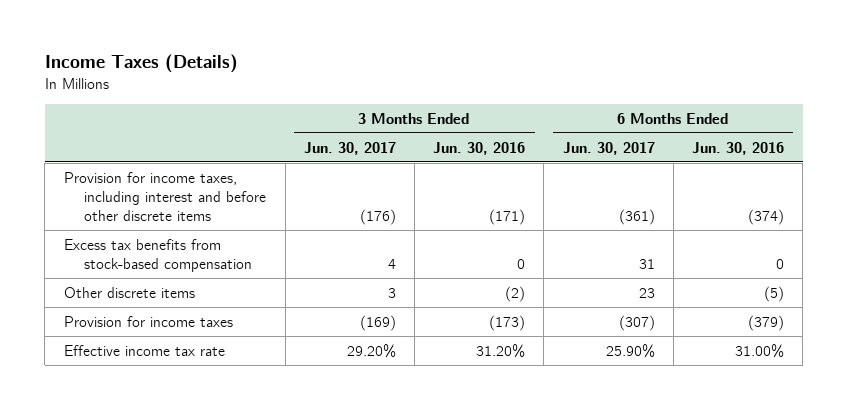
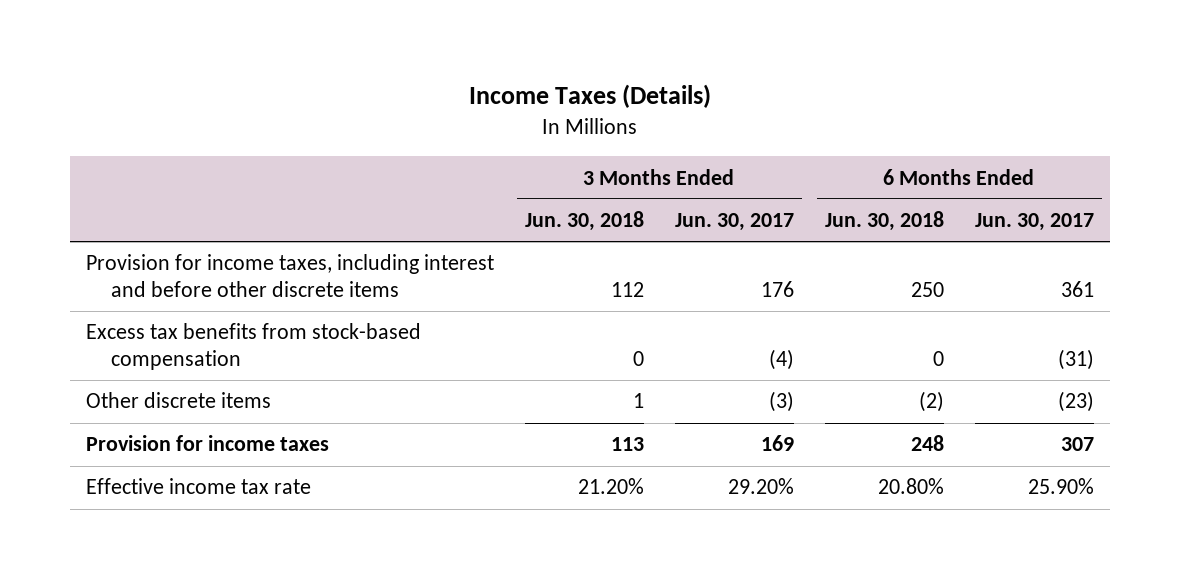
- | 3 Months Ended Jun. 30, 2017 | 3 Months Ended Jun. 30, 2016 | 6 Months Ended Jun. 30, 2017 | 6 Months Ended Jun. 30, 2016
+ | 3 Months Ended Jun. 30, 2018 | 3 Months Ended Jun. 30, 2017 | 6 Months Ended Jun. 30, 2018 | 6 Months Ended Jun. 30, 2017
- Provision for income taxes, including interest and before other discrete items | (176) | (171) | (361) | (374)
- Excess tax benefits from stock-based compensation | 4 | 0 | 31 | 0
- Other discrete items | 3 | (2) | 23 | (5)
- Provision for income taxes | (169) | (173) | (307) | (379)
+ Provision for income taxes, including interest and before other discrete items | 112 | 176 | 250 | 361
+ Excess tax benefits from stock-based compensation | 0 | (4) | 0 | (31)
+ Other discrete items | 1 | (3) | (2) | (23)
+ Provision for income taxes | 113 | 169 | 248 | 307

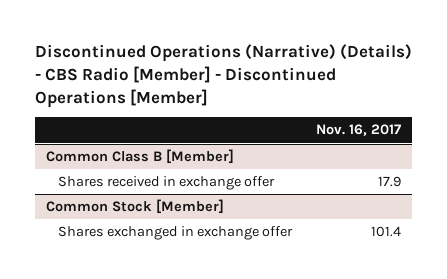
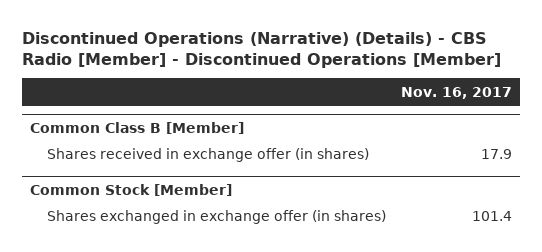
@ Common Class B [Member]
- Shares received in exchange offer | 17.9
+ Shares received in exchange offer (in shares) | 17.9
@ Common Stock [Member]
- Shares exchanged in exchange offer | 101.4
+ Shares exchanged in exchange offer (in shares) | 101.4

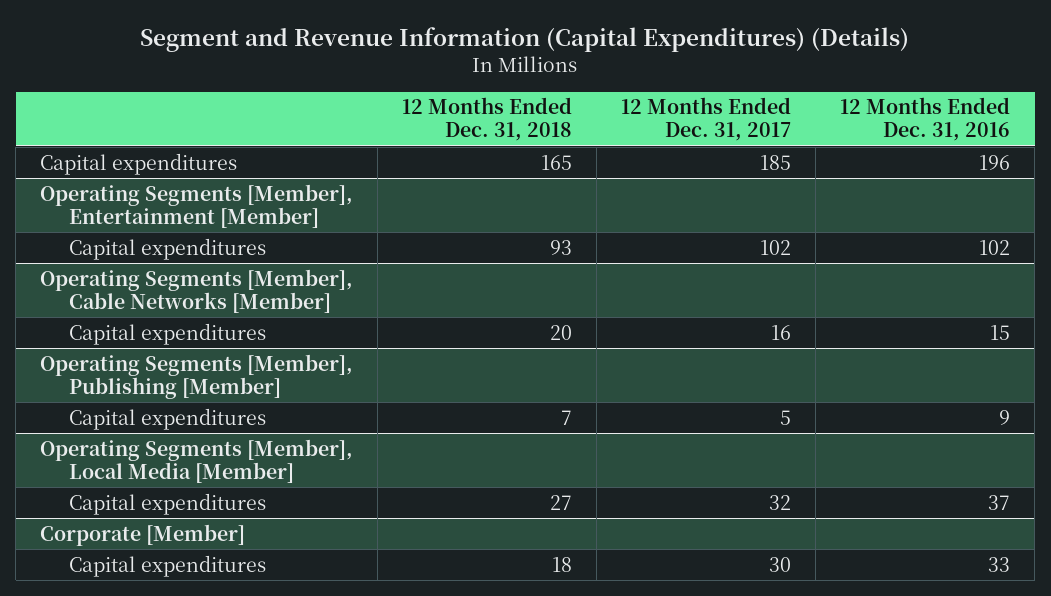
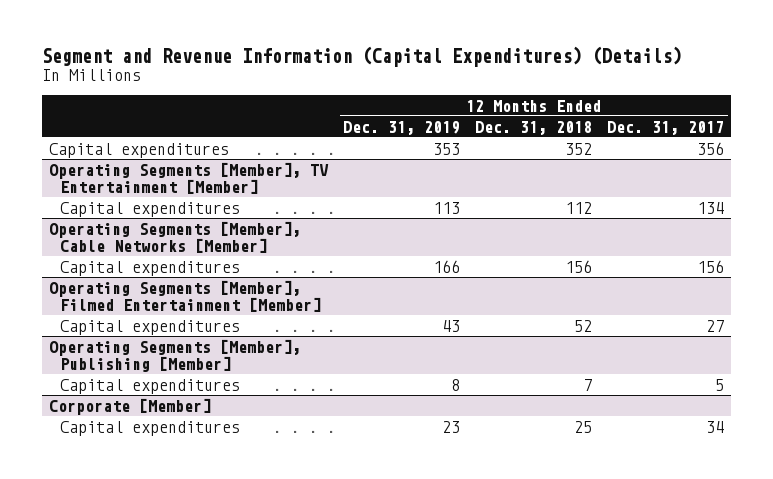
- | 12 Months Ended Dec. 31, 2018 | 12 Months Ended Dec. 31, 2017 | 12 Months Ended Dec. 31, 2016
+ | 12 Months Ended Dec. 31, 2019 | 12 Months Ended Dec. 31, 2018 | 12 Months Ended Dec. 31, 2017
- Capital expenditures | 165 | 185 | 196
- Operating Segments [Member], Entertainment [Member]
- Capital expenditures | 93 | 102 | 102
+ Capital expenditures | 353 | 352 | 356
+ Operating Segments [Member], TV Entertainment [Member]
+ Capital expenditures | 113 | 112 | 134
@ Operating Segments [Member], Cable Networks [Member]
- Capital expenditures | 20 | 16 | 15
+ Capital expenditures | 166 | 156 | 156
+ Operating Segments [Member], Filmed Entertainment [Member]
+ Capital expenditures | 43 | 52 | 27
- Operating Segments [Member], Local Media [Member]
- Capital expenditures | 27 | 32 | 37
@ Corporate [Member]
- Capital expenditures | 18 | 30 | 33
+ Capital expenditures | 23 | 25 | 34

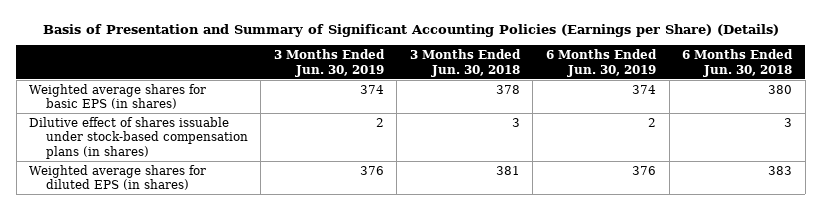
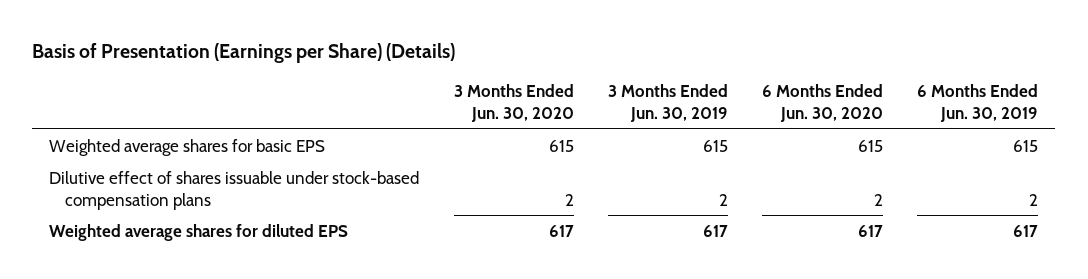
- Basis of Presentation and Summary of Significant Accounting Policies (Earnings per Share) (Details)
+ Basis of Presentation (Earnings per Share) (Details)
- | 3 Months Ended Jun. 30, 2019 | 3 Months Ended Jun. 30, 2018 | 6 Months Ended Jun. 30, 2019 | 6 Months Ended Jun. 30, 2018
+ | 3 Months Ended Jun. 30, 2020 | 3 Months Ended Jun. 30, 2019 | 6 Months Ended Jun. 30, 2020 | 6 Months Ended Jun. 30, 2019
- Weighted average shares for basic EPS (in shares) | 374 | 378 | 374 | 380
- Dilutive effect of shares issuable under stock-based compensation plans (in shares) | 2 | 3 | 2 | 3
- Weighted average shares for diluted EPS (in shares) | 376 | 381 | 376 | 383
+ Weighted average shares for basic EPS | 615 | 615 | 615 | 615
+ Dilutive effect of shares issuable under stock-based compensation plans | 2 | 2 | 2 | 2
+ Weighted average shares for diluted EPS | 617 | 617 | 617 | 617

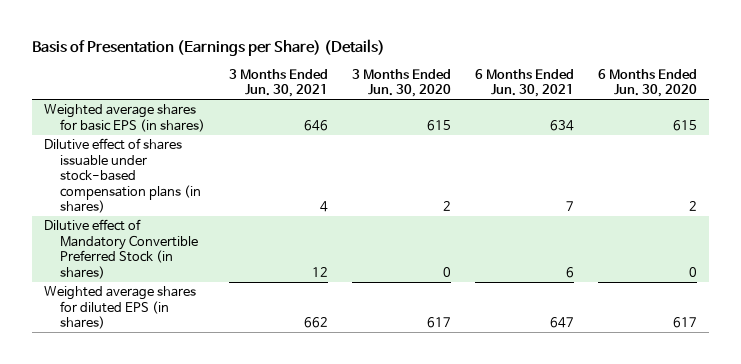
- | 3 Months Ended Jun. 30, 2020 | 3 Months Ended Jun. 30, 2019 | 6 Months Ended Jun. 30, 2020 | 6 Months Ended Jun. 30, 2019
+ | 3 Months Ended Jun. 30, 2021 | 3 Months Ended Jun. 30, 2020 | 6 Months Ended Jun. 30, 2021 | 6 Months Ended Jun. 30, 2020
- Weighted average shares for basic EPS | 615 | 615 | 615 | 615
- Dilutive effect of shares issuable under stock-based compensation plans | 2 | 2 | 2 | 2
- Weighted average shares for diluted EPS | 617 | 617 | 617 | 617
+ Weighted average shares for basic EPS (in shares) | 646 | 615 | 634 | 615
+ Dilutive effect of shares issuable under stock-based compensation plans (in shares) | 4 | 2 | 7 | 2
+ Dilutive effect of Mandatory Convertible Preferred Stock (in shares) | 12 | 0 | 6 | 0
+ Weighted average shares for diluted EPS (in shares) | 662 | 617 | 647 | 617

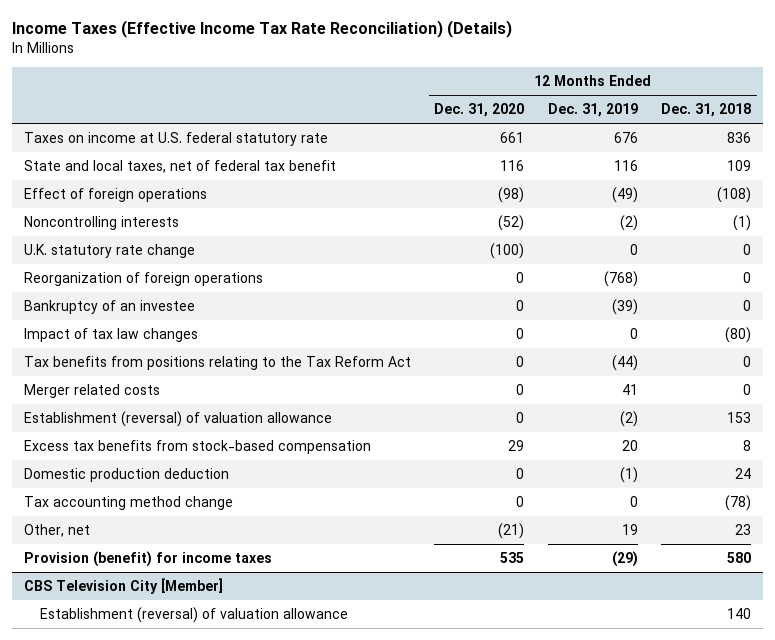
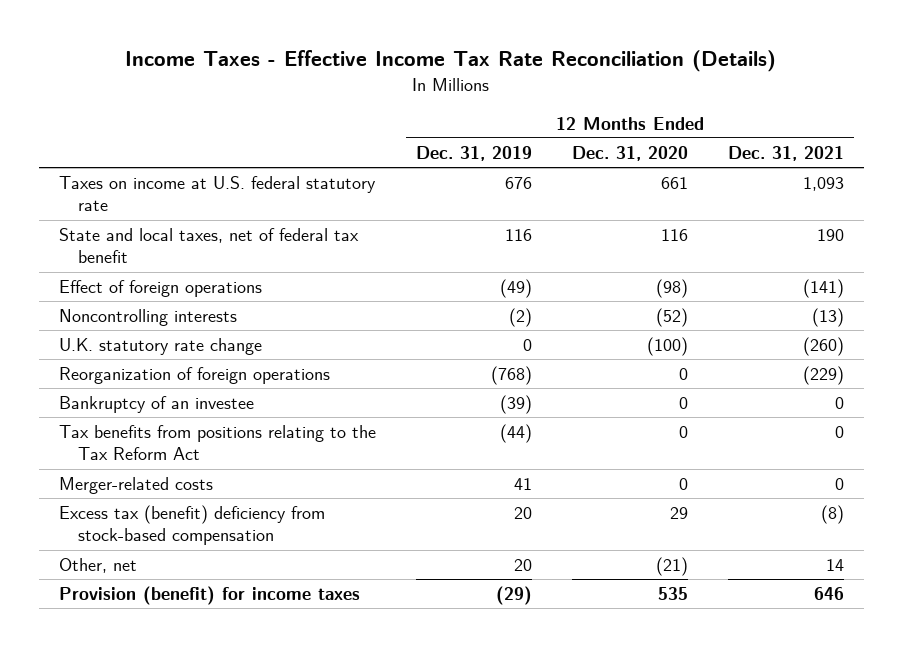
- Income Taxes (Effective Income Tax Rate Reconciliation) (Details)
+ Income Taxes - Effective Income Tax Rate Reconciliation (Details)
- | 12 Months Ended Dec. 31, 2020 | 12 Months Ended Dec. 31, 2019 | 12 Months Ended Dec. 31, 2018
+ | 12 Months Ended Dec. 31, 2019 | 12 Months Ended Dec. 31, 2020 | 12 Months Ended Dec. 31, 2021
- Impact of tax law changes | 0 | 0 | (80)
- Merger related costs | 0 | 41 | 0
- Establishment (reversal) of valuation allowance | 0 | (2) | 153
- Excess tax benefits from stock-based compensation | 29 | 20 | 8
- Domestic production deduction | 0 | (1) | 24
- Tax accounting method change | 0 | 0 | (78)
- Other, net | (21) | 19 | 23
+ Merger-related costs | 41 | 0 | 0
+ Excess tax (benefit) deficiency from stock-based compensation | 20 | 29 | (8)
+ Other, net | 20 | (21) | 14
- CBS Television City [Member]
- Establishment (reversal) of valuation allowance | | | 140

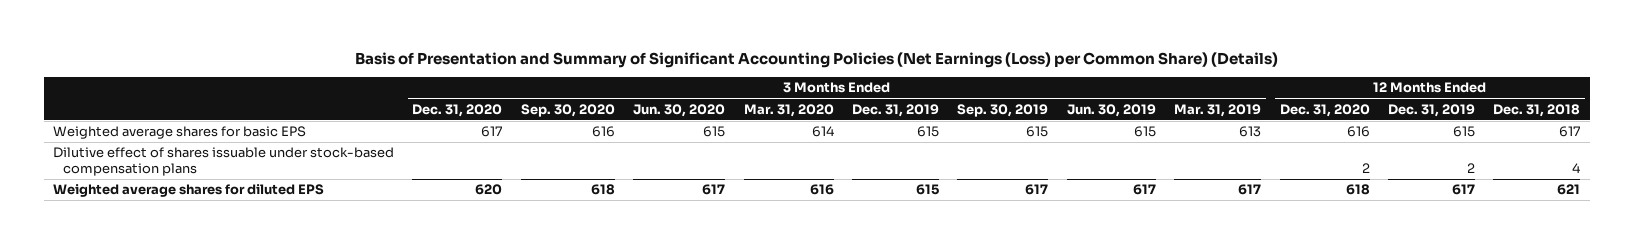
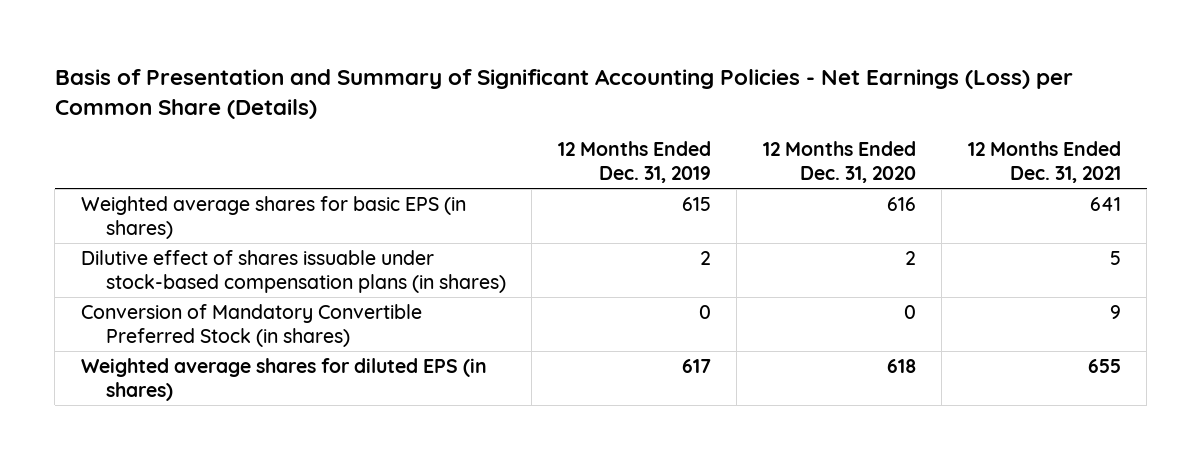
- Basis of Presentation and Summary of Significant Accounting Policies (Net Earnings (Loss) per Common Share) (Details)
+ Basis of Presentation and Summary of Significant Accounting Policies - Net Earnings (Loss) per Common Share (Details)
- | 3 Months Ended Dec. 31, 2020 | 3 Months Ended Sep. 30, 2020 | 3 Months Ended Jun. 30, 2020 | 3 Months Ended Mar. 31, 2020 | 3 Months Ended Dec. 31, 2019 | 3 Months Ended Sep. 30, 2019 | 3 Months Ended Jun. 30, 2019 | 3 Months Ended Mar. 31, 2019 | 12 Months Ended Dec. 31, 2020 | 12 Months Ended Dec. 31, 2019 | 12 Months Ended Dec. 31, 2018
+ | 12 Months Ended Dec. 31, 2019 | 12 Months Ended Dec. 31, 2020 | 12 Months Ended Dec. 31, 2021
- Weighted average shares for basic EPS | 617 | 616 | 615 | 614 | 615 | 615 | 615 | 613 | 616 | 615 | 617
- Dilutive effect of shares issuable under stock-based compensation plans | | | | | | | | | 2 | 2 | 4
- Weighted average shares for diluted EPS | 620 | 618 | 617 | 616 | 615 | 617 | 617 | 617 | 618 | 617 | 621
+ Weighted average shares for basic EPS (in shares) | 615 | 616 | 641
+ Dilutive effect of shares issuable under stock-based compensation plans (in shares) | 2 | 2 | 5
+ Conversion of Mandatory Convertible Preferred Stock (in shares) | 0 | 0 | 9
+ Weighted average shares for diluted EPS (in shares) | 617 | 618 | 655

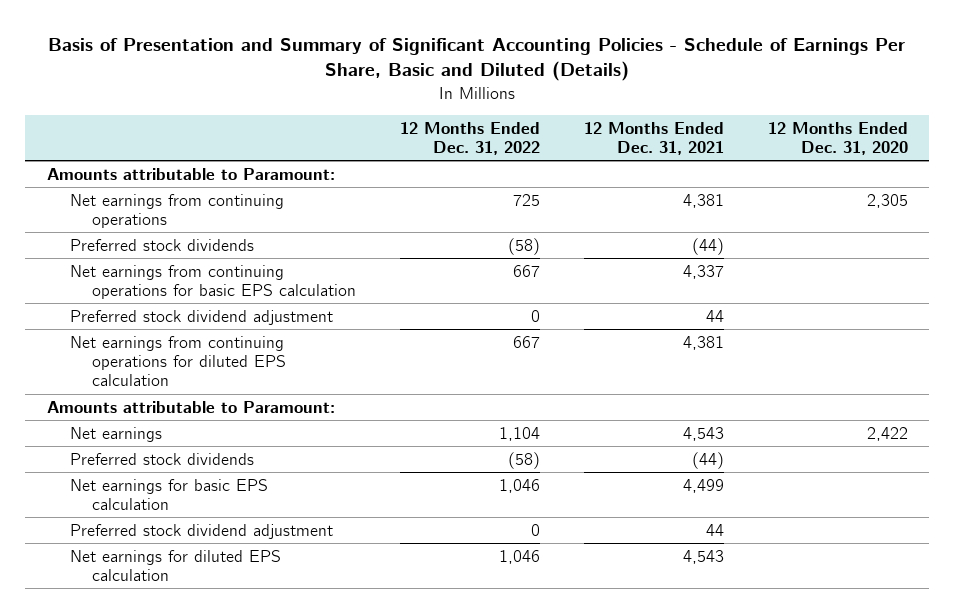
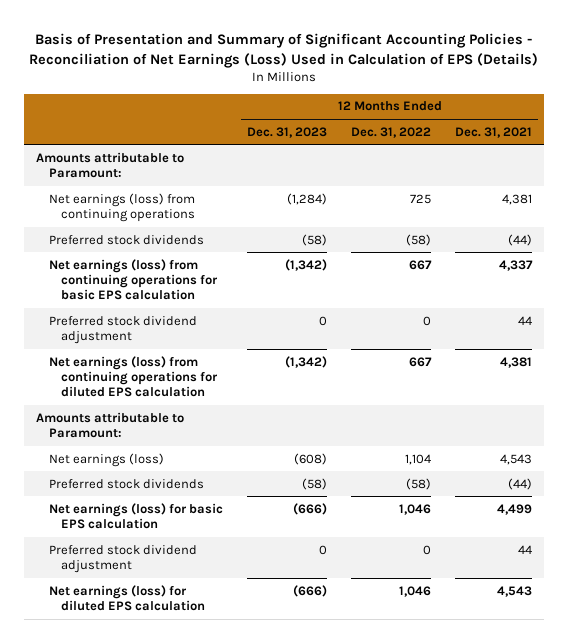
- Basis of Presentation and Summary of Significant Accounting Policies - Schedule of Earnings Per Share, Basic and Diluted (Details)
+ Basis of Presentation and Summary of Significant Accounting Policies - Reconciliation of Net Earnings (Loss) Used in Calculation of EPS (Details)
- | 12 Months Ended Dec. 31, 2022 | 12 Months Ended Dec. 31, 2021 | 12 Months Ended Dec. 31, 2020
+ | 12 Months Ended Dec. 31, 2023 | 12 Months Ended Dec. 31, 2022 | 12 Months Ended Dec. 31, 2021
- Net earnings from continuing operations | 725 | 4,381 | 2,305
+ Net earnings (loss) from continuing operations | (1,284) | 725 | 4,381
- Net earnings from continuing operations for basic EPS calculation | 667 | 4,337 |
+ Net earnings (loss) from continuing operations for basic EPS calculation | (1,342) | 667 | 4,337
- Net earnings from continuing operations for diluted EPS calculation | 667 | 4,381 |
+ Net earnings (loss) from continuing operations for diluted EPS calculation | (1,342) | 667 | 4,381
- Net earnings | 1,104 | 4,543 | 2,422
+ Net earnings (loss) | (608) | 1,104 | 4,543
- Net earnings for basic EPS calculation | 1,046 | 4,499 |
+ Net earnings (loss) for basic EPS calculation | (666) | 1,046 | 4,499
- Net earnings for diluted EPS calculation | 1,046 | 4,543 |
+ Net earnings (loss) for diluted EPS calculation | (666) | 1,046 | 4,543

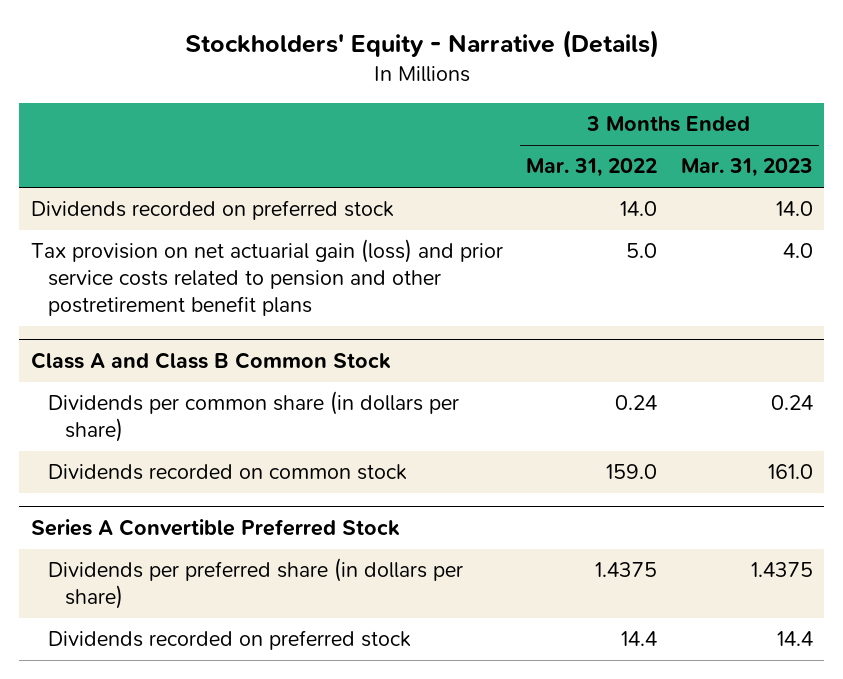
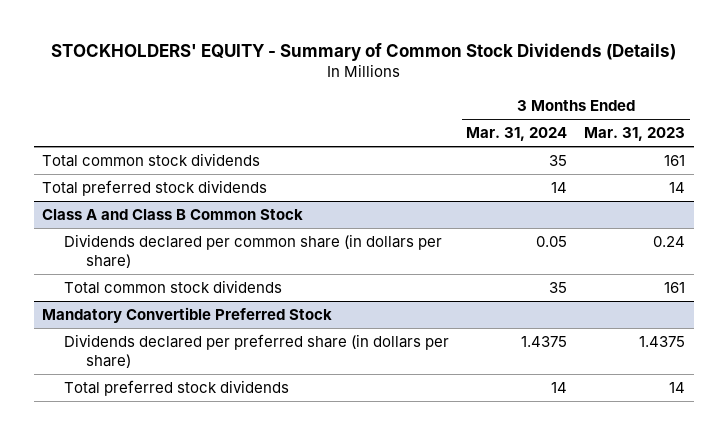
- Stockholders' Equity - Narrative (Details)
+ STOCKHOLDERS' EQUITY - Summary of Common Stock Dividends (Details)
- | 3 Months Ended Mar. 31, 2022 | 3 Months Ended Mar. 31, 2023
+ | 3 Months Ended Mar. 31, 2024 | 3 Months Ended Mar. 31, 2023
- Dividends recorded on preferred stock | 14.0 | 14.0
- Tax provision on net actuarial gain (loss) and prior service costs related to pension and other postretirement benefit plans | 5.0 | 4.0
+ Total common stock dividends | 35 | 161
+ Total preferred stock dividends | 14 | 14
@ Class A and Class B Common Stock
- Dividends per common share (in dollars per share) | 0.24 | 0.24
- Dividends recorded on common stock | 159.0 | 161.0
- Series A Convertible Preferred Stock
- Dividends per preferred share (in dollars per share) | 1.4375 | 1.4375
- Dividends recorded on preferred stock | 14.4 | 14.4
@ Class A and Class B Common Stock
+ Dividends declared per common share (in dollars per share) | 0.05 | 0.24
+ Total common stock dividends | 35 | 161
+ Mandatory Convertible Preferred Stock
+ Dividends declared per preferred share (in dollars per share) | 1.4375 | 1.4375
+ Total preferred stock dividends | 14 | 14

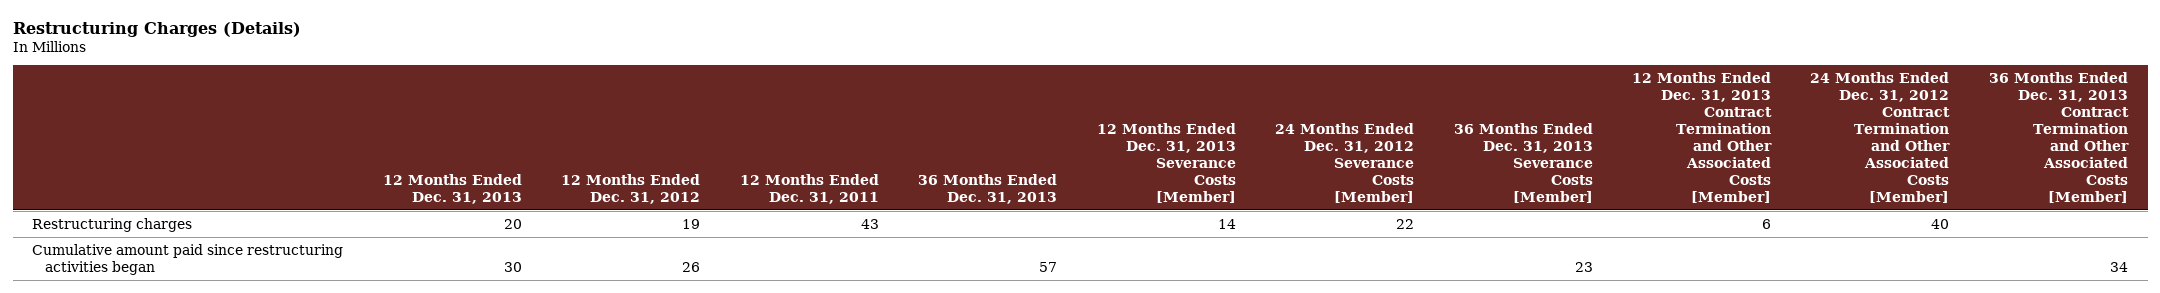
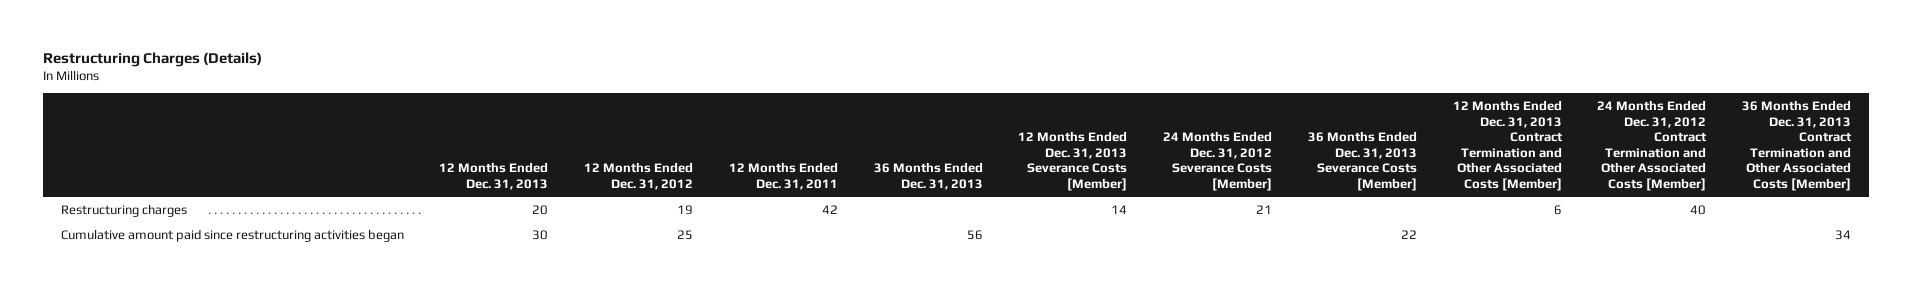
- Restructuring charges | 20 | 19 | 43 | | 14 | 22 | | 6 | 40 |
- Cumulative amount paid since restructuring activities began | 30 | 26 | | 57 | | | 23 | | | 34
+ Restructuring charges | 20 | 19 | 42 | | 14 | 21 | | 6 | 40 |
+ Cumulative amount paid since restructuring activities began | 30 | 25 | | 56 | | | 22 | | | 34

